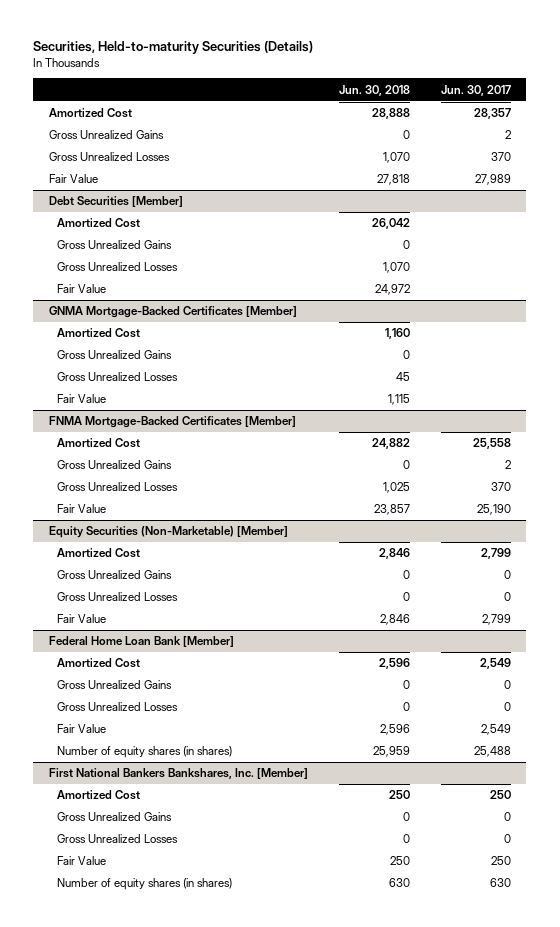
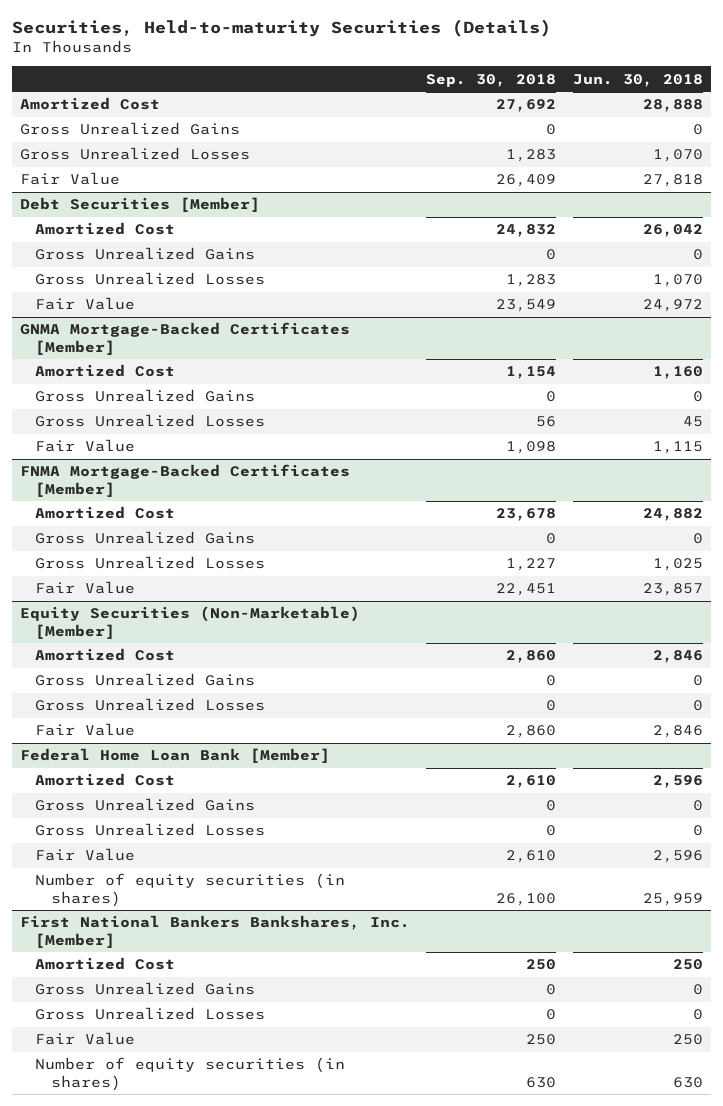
- | Jun. 30, 2018 | Jun. 30, 2017
+ | Sep. 30, 2018 | Jun. 30, 2018
@ Federal Home Loan Bank [Member]
- Number of equity shares (in shares) | 25,959 | 25,488
+ Number of equity securities (in shares) | 26,100 | 25,959
@ First National Bankers Bankshares, Inc. [Member]
- Number of equity shares (in shares) | 630 | 630
+ Number of equity securities (in shares) | 630 | 630

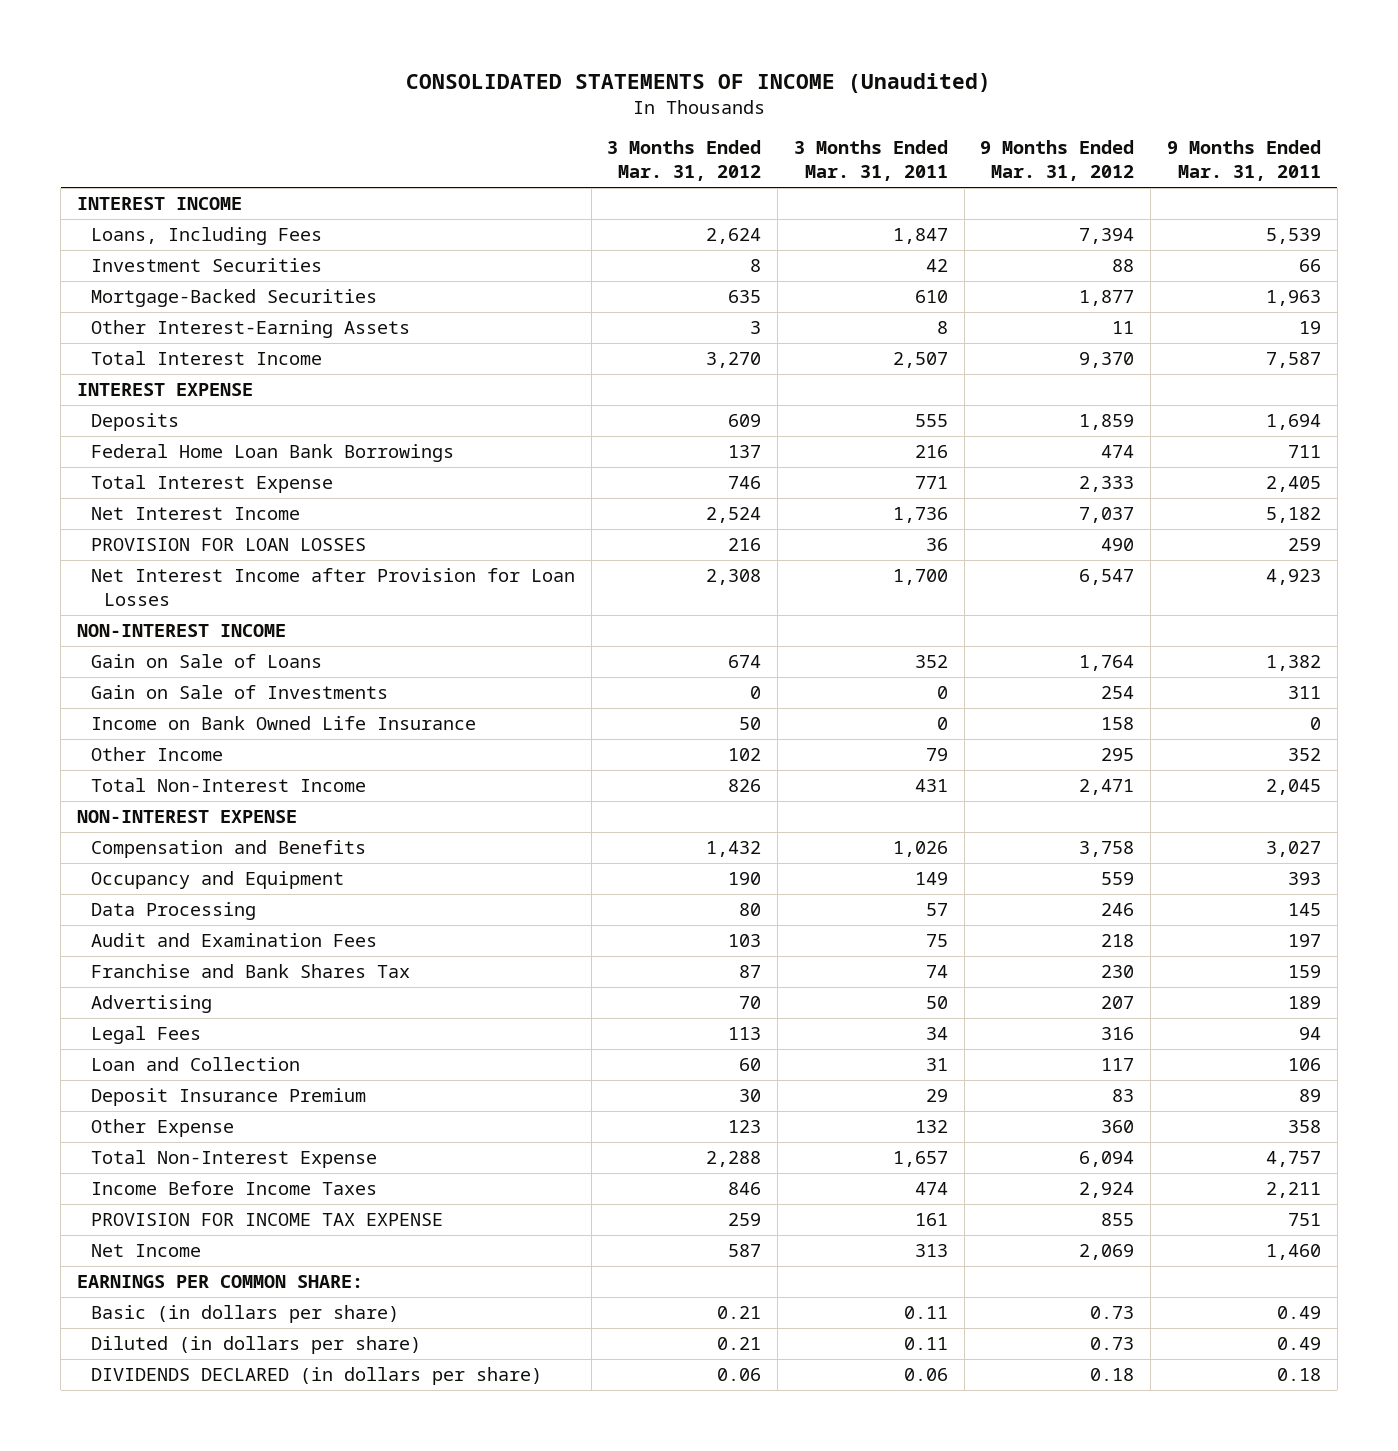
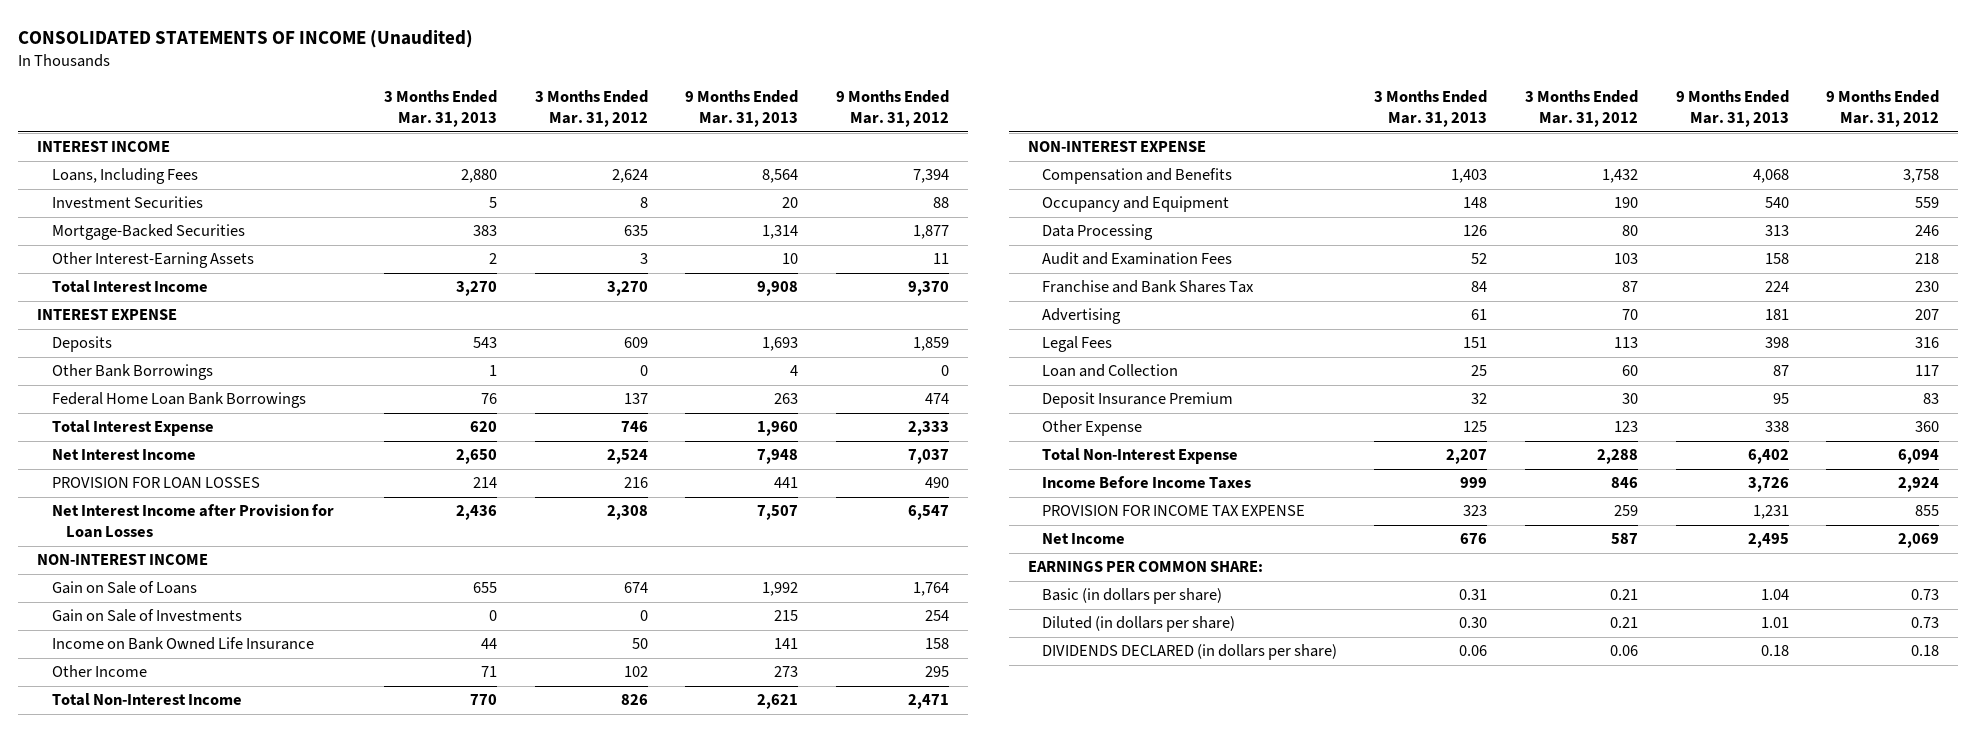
- | 3 Months Ended Mar. 31, 2012 | 3 Months Ended Mar. 31, 2011 | 9 Months Ended Mar. 31, 2012 | 9 Months Ended Mar. 31, 2011
+ | 3 Months Ended Mar. 31, 2013 | 3 Months Ended Mar. 31, 2012 | 9 Months Ended Mar. 31, 2013 | 9 Months Ended Mar. 31, 2012
+ Other Bank Borrowings | 1 | 0 | 4 | 0

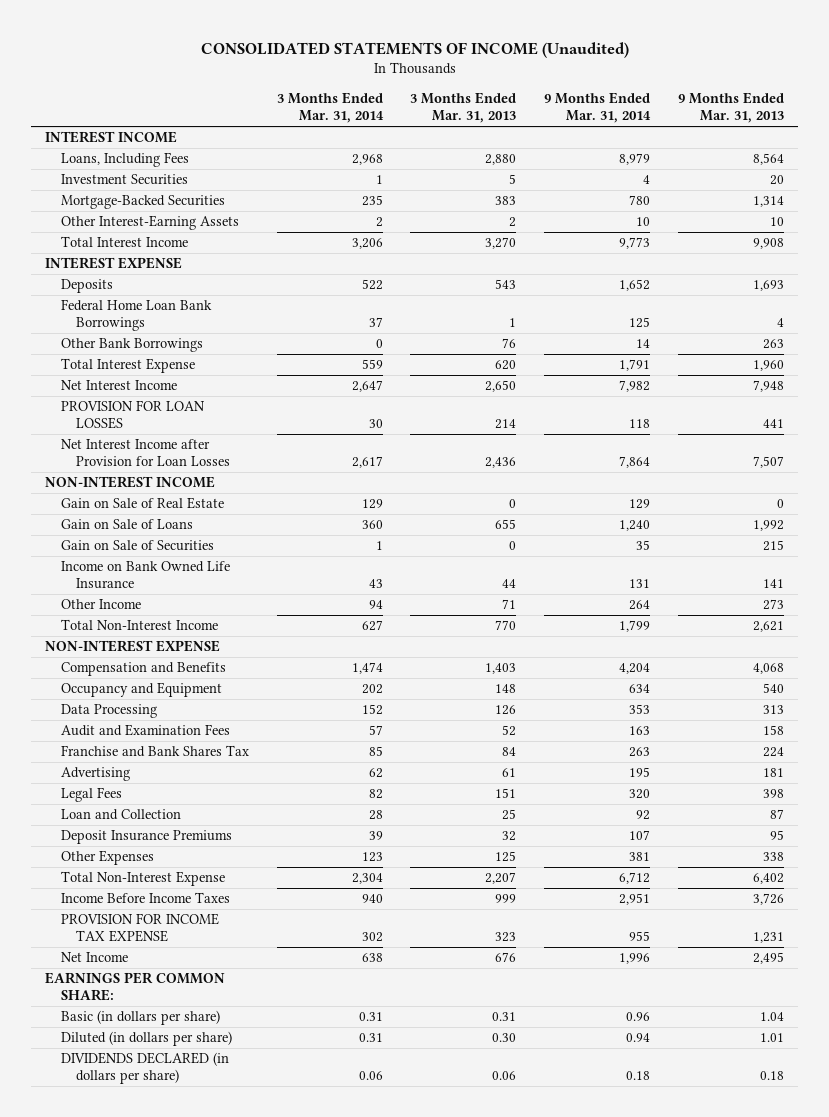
- | 3 Months Ended Mar. 31, 2013 | 3 Months Ended Mar. 31, 2012 | 9 Months Ended Mar. 31, 2013 | 9 Months Ended Mar. 31, 2012
+ | 3 Months Ended Mar. 31, 2014 | 3 Months Ended Mar. 31, 2013 | 9 Months Ended Mar. 31, 2014 | 9 Months Ended Mar. 31, 2013
- Other Bank Borrowings | 1 | 0 | 4 | 0
- Federal Home Loan Bank Borrowings | 76 | 137 | 263 | 474
+ Federal Home Loan Bank Borrowings | 37 | 1 | 125 | 4
+ Other Bank Borrowings | 0 | 76 | 14 | 263
+ Gain on Sale of Real Estate | 129 | 0 | 129 | 0
- Gain on Sale of Investments | 0 | 0 | 215 | 254
+ Gain on Sale of Securities | 1 | 0 | 35 | 215
- Deposit Insurance Premium | 32 | 30 | 95 | 83
- Other Expense | 125 | 123 | 338 | 360
+ Deposit Insurance Premiums | 39 | 32 | 107 | 95
+ Other Expenses | 123 | 125 | 381 | 338

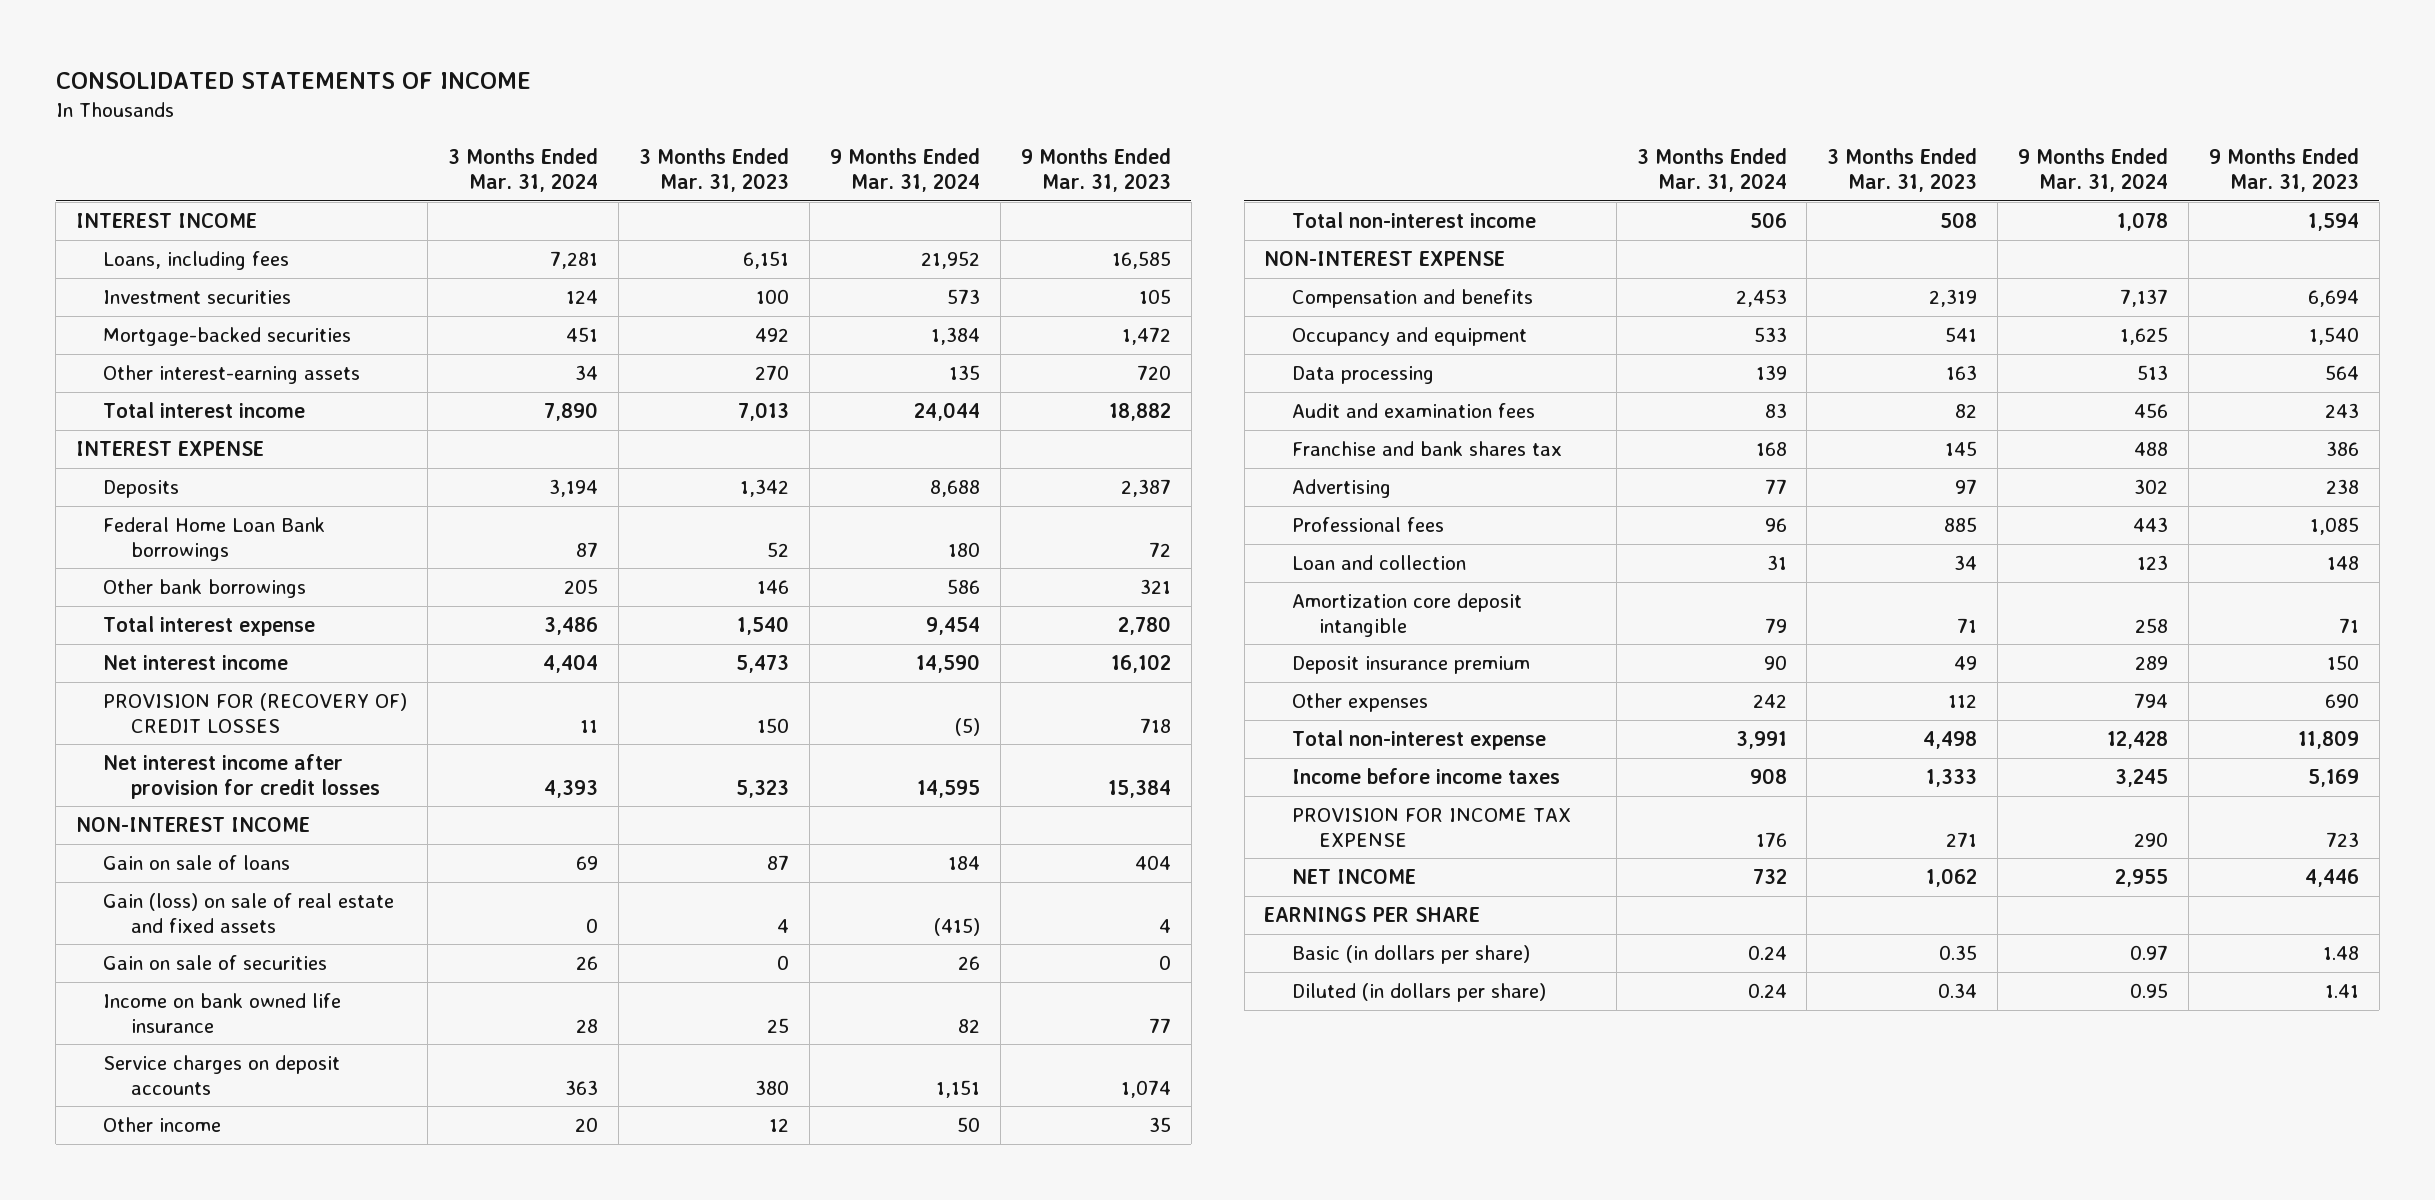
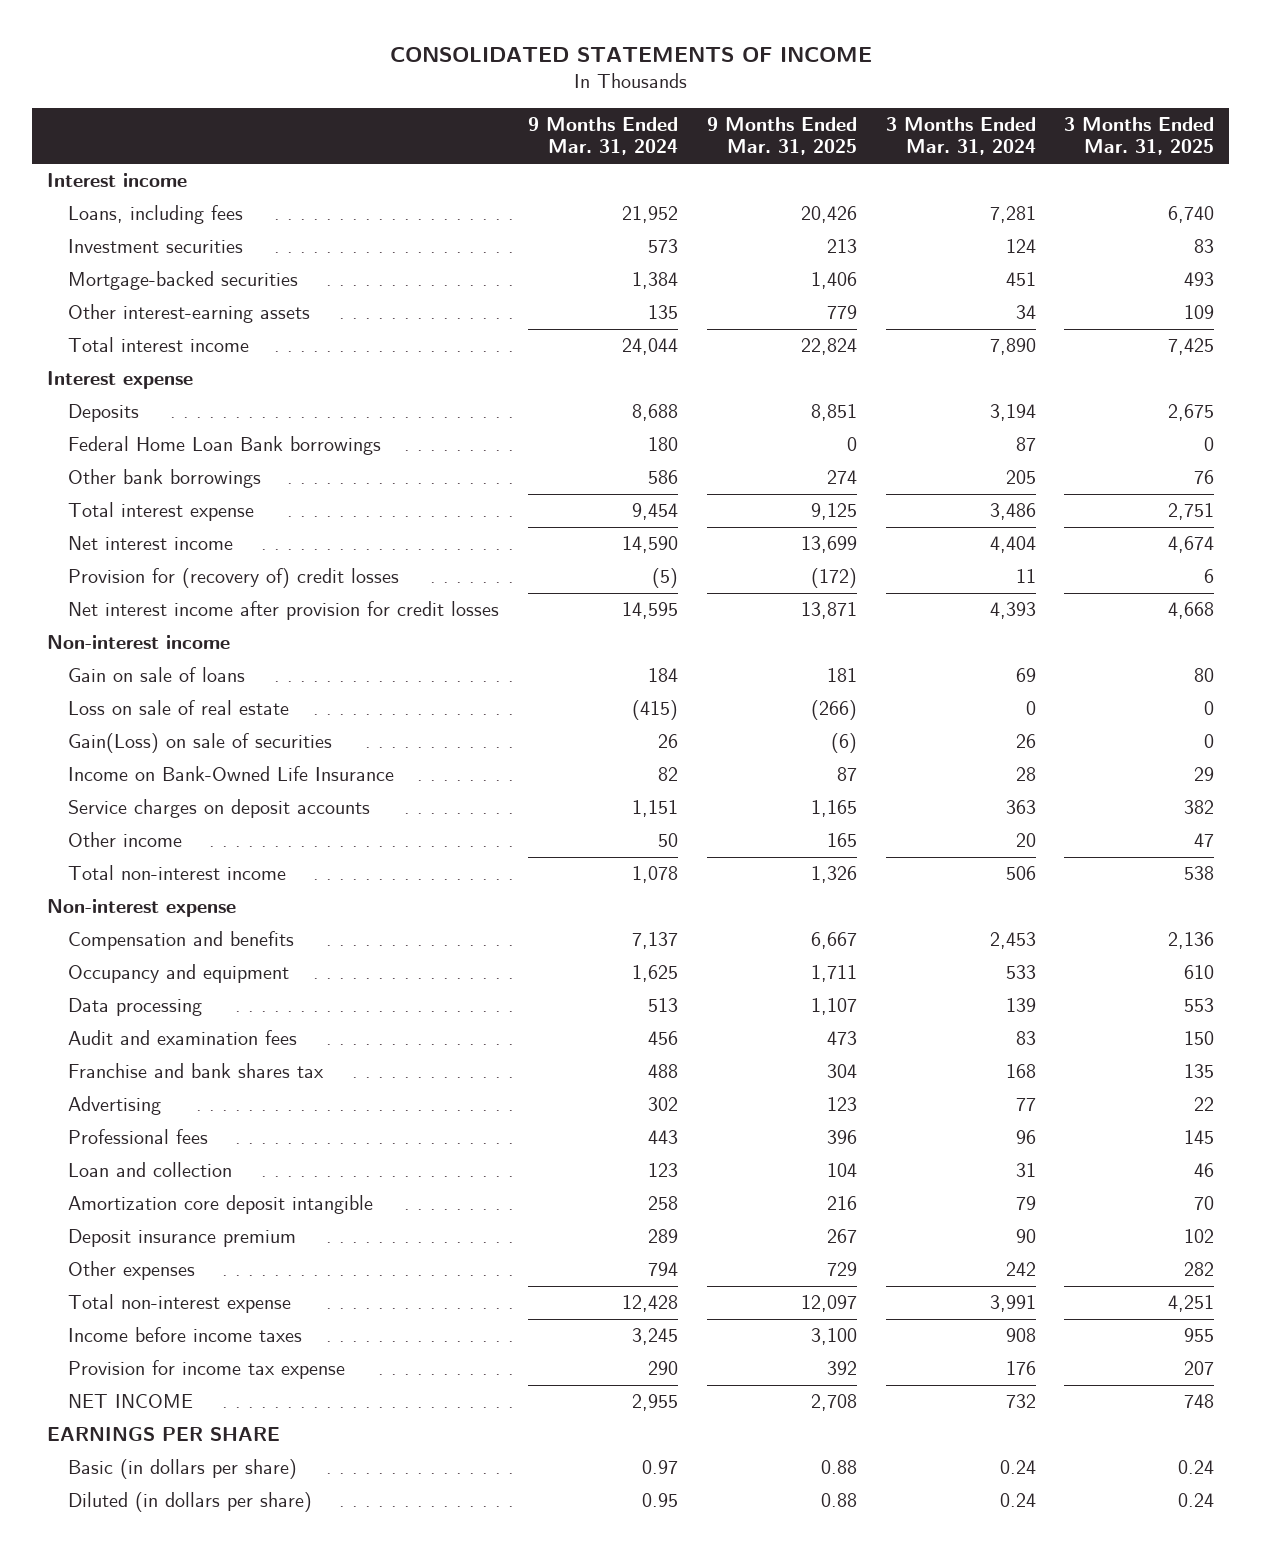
- | 3 Months Ended Mar. 31, 2024 | 3 Months Ended Mar. 31, 2023 | 9 Months Ended Mar. 31, 2024 | 9 Months Ended Mar. 31, 2023
+ | 9 Months Ended Mar. 31, 2024 | 9 Months Ended Mar. 31, 2025 | 3 Months Ended Mar. 31, 2024 | 3 Months Ended Mar. 31, 2025
- INTEREST INCOME
+ Interest income
- INTEREST EXPENSE
+ Interest expense
- PROVISION FOR (RECOVERY OF) CREDIT LOSSES | 11 | 150 | (5) | 718
+ Provision for (recovery of) credit losses | (5) | (172) | 11 | 6
- NON-INTEREST INCOME
+ Non-interest income
- Gain (loss) on sale of real estate and fixed assets | 0 | 4 | (415) | 4
- Gain on sale of securities | 26 | 0 | 26 | 0
- Income on bank owned life insurance | 28 | 25 | 82 | 77
+ Loss on sale of real estate | (415) | (266) | 0 | 0
+ Gain(Loss) on sale of securities | 26 | (6) | 26 | 0
+ Income on Bank-Owned Life Insurance | 82 | 87 | 28 | 29
- NON-INTEREST EXPENSE
+ Non-interest expense
- PROVISION FOR INCOME TAX EXPENSE | 176 | 271 | 290 | 723
+ Provision for income tax expense | 290 | 392 | 176 | 207

